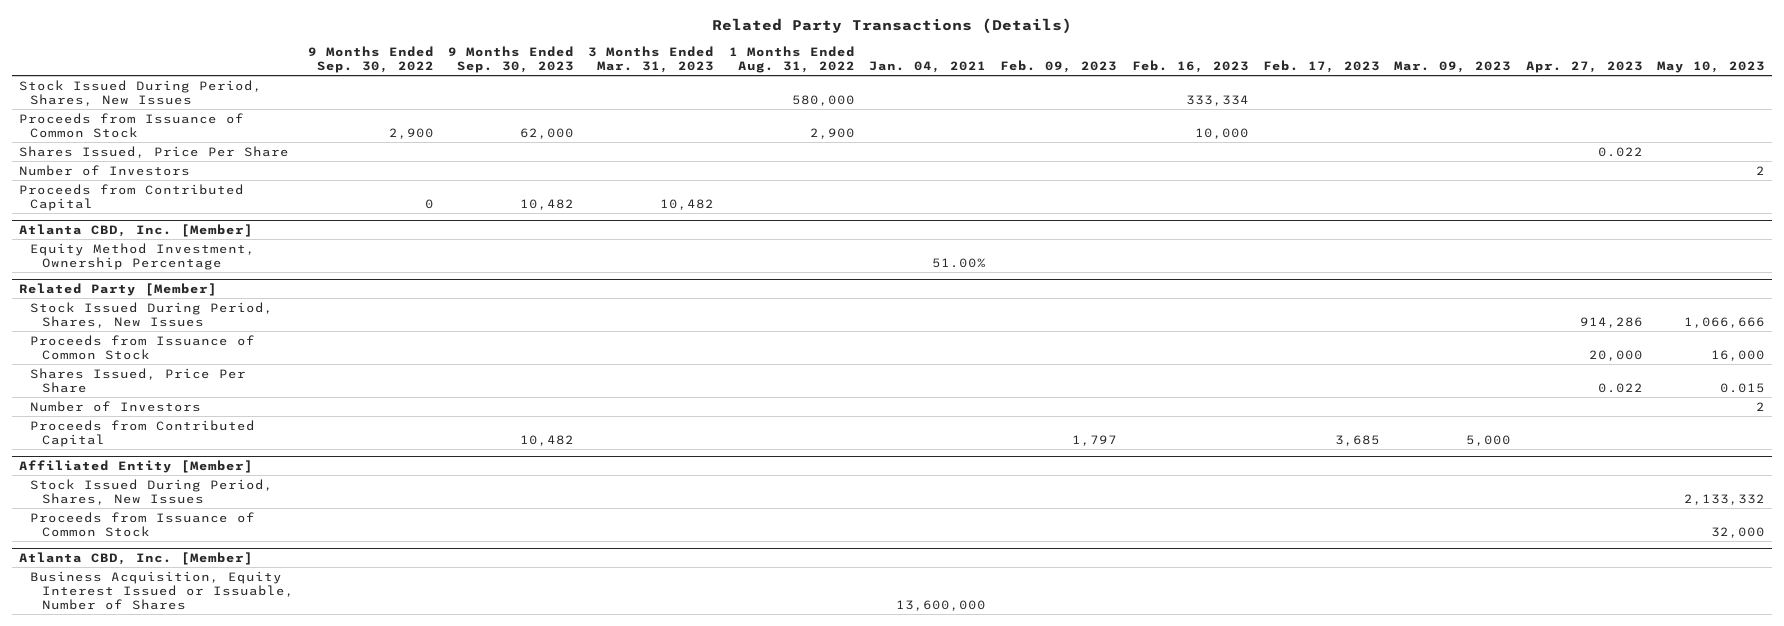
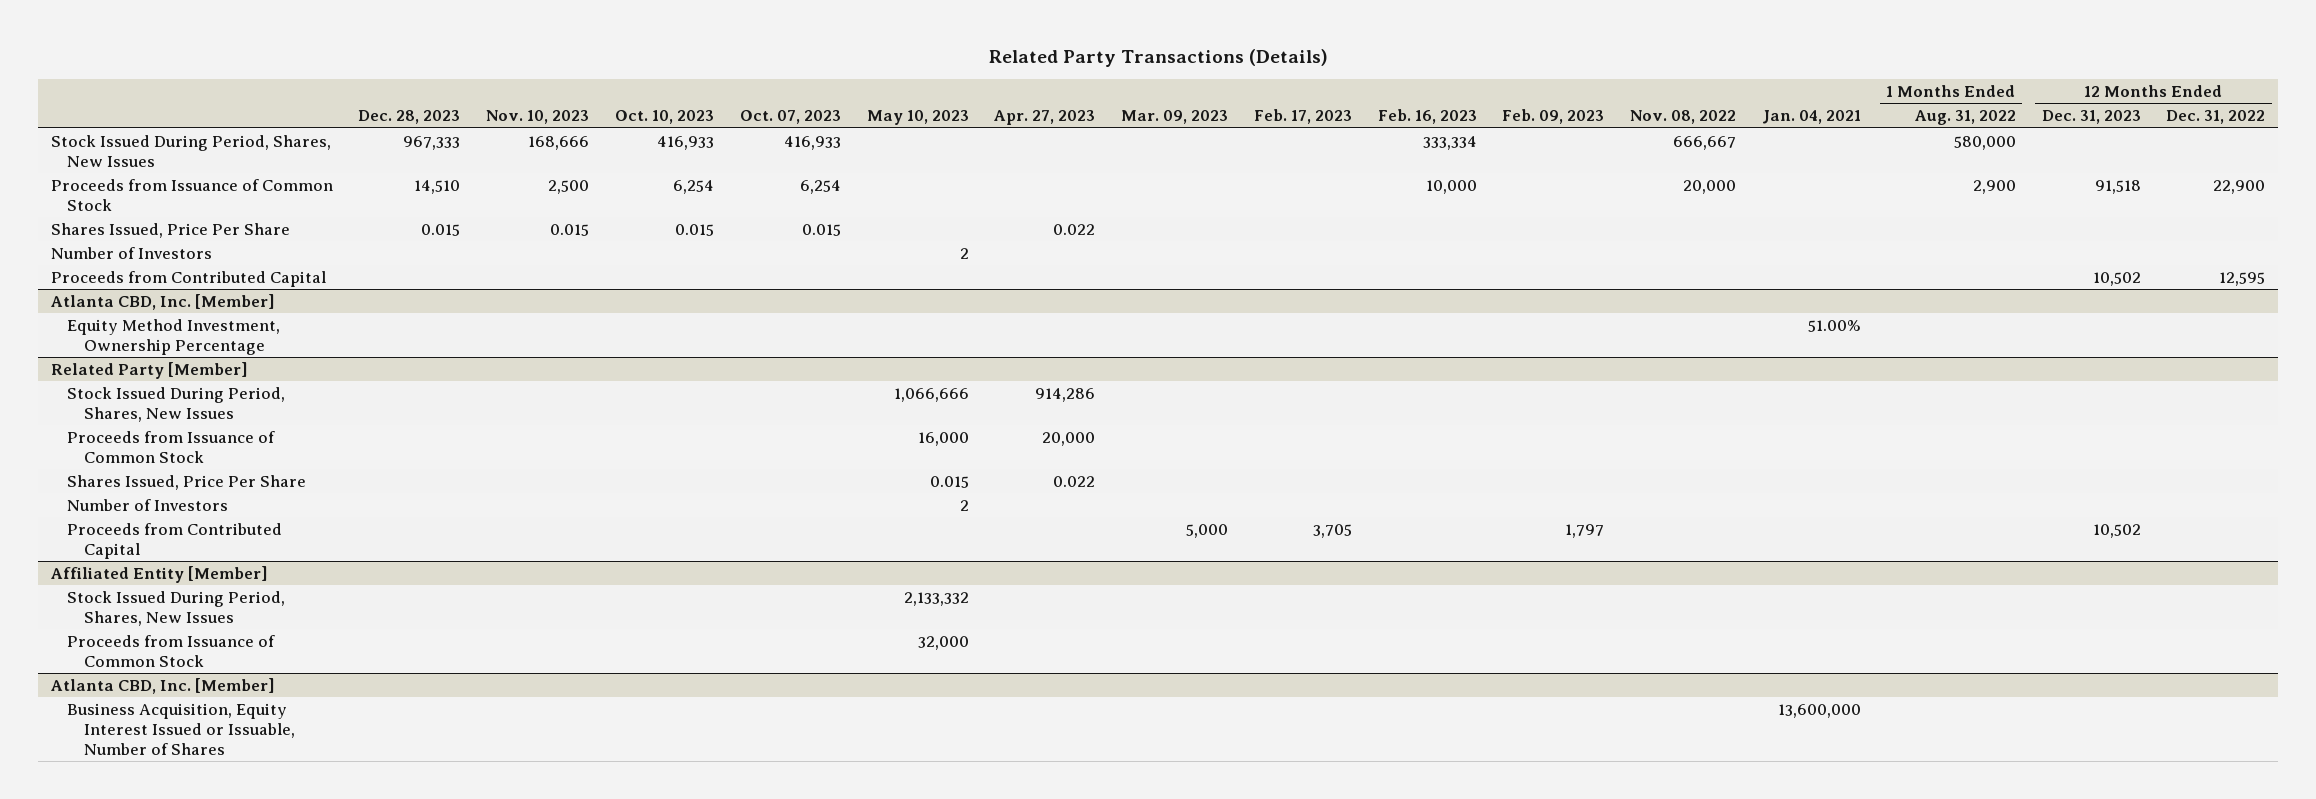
- | 9 Months Ended Sep. 30, 2022 | 9 Months Ended Sep. 30, 2023 | 3 Months Ended Mar. 31, 2023 | 1 Months Ended Aug. 31, 2022 | Jan. 04, 2021 | Feb. 09, 2023 | Feb. 16, 2023 | Feb. 17, 2023 | Mar. 09, 2023 | Apr. 27, 2023 | May 10, 2023
+ | Dec. 28, 2023 | Nov. 10, 2023 | Oct. 10, 2023 | Oct. 07, 2023 | May 10, 2023 | Apr. 27, 2023 | Mar. 09, 2023 | Feb. 17, 2023 | Feb. 16, 2023 | Feb. 09, 2023 | Nov. 08, 2022 | Jan. 04, 2021 | 1 Months Ended Aug. 31, 2022 | 12 Months Ended Dec. 31, 2023 | 12 Months Ended Dec. 31, 2022
@ Related Party [Member]
- Proceeds from Contributed Capital | | 10,482 | | | | 1,797 | | 3,685 | 5,000 | |
+ Proceeds from Contributed Capital | | | | | | | 5,000 | 3,705 | | 1,797 | | | | 10,502 |

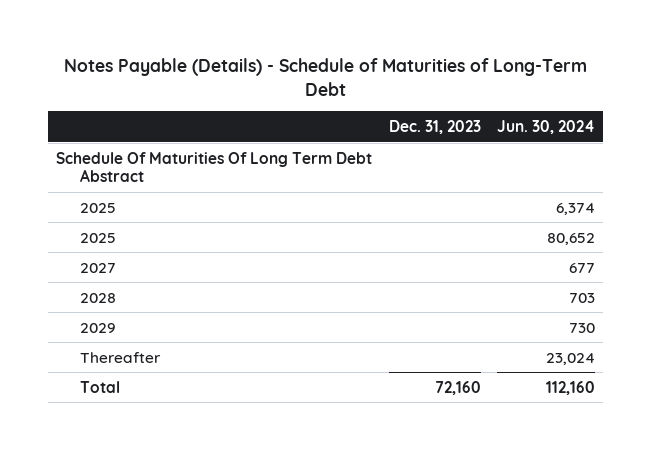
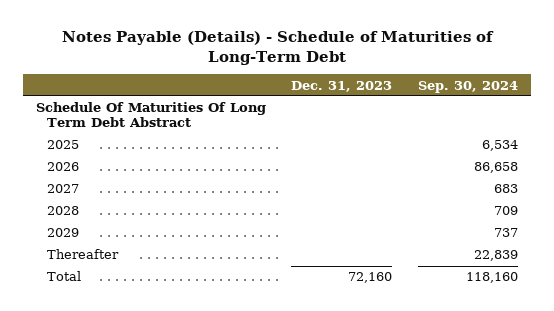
- | Dec. 31, 2023 | Jun. 30, 2024
+ | Dec. 31, 2023 | Sep. 30, 2024
- 2025 | | 80,652
+ 2026 | | 86,658

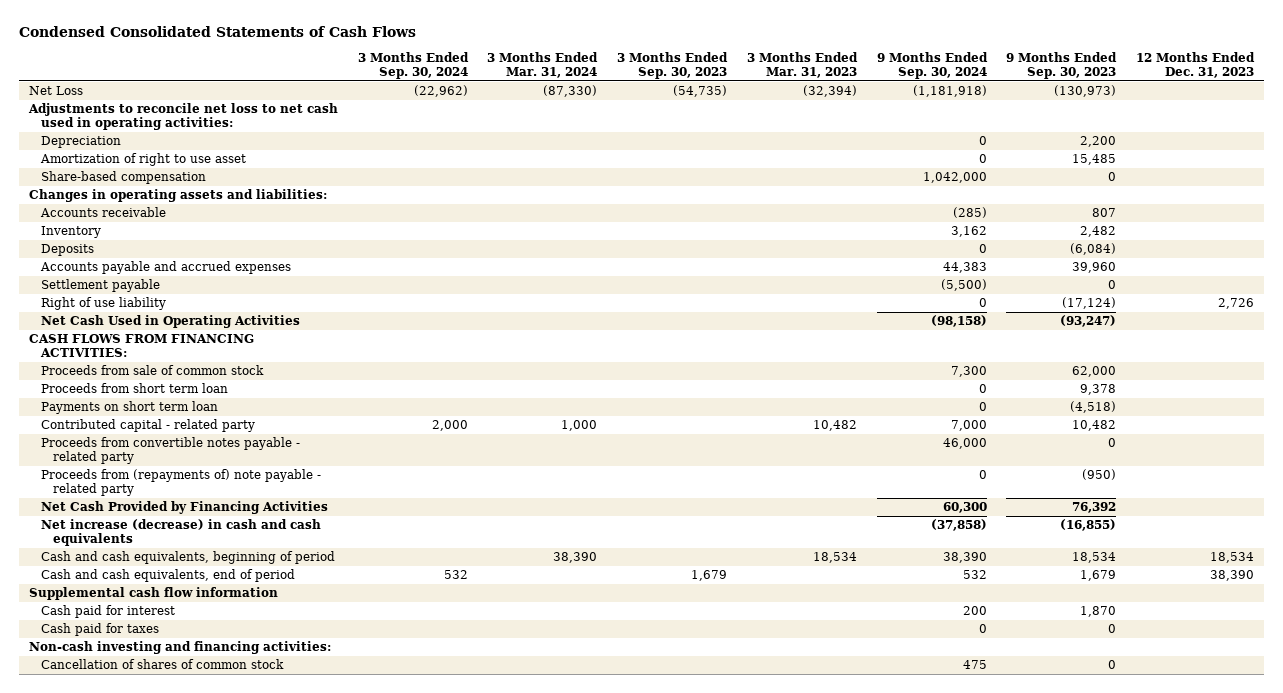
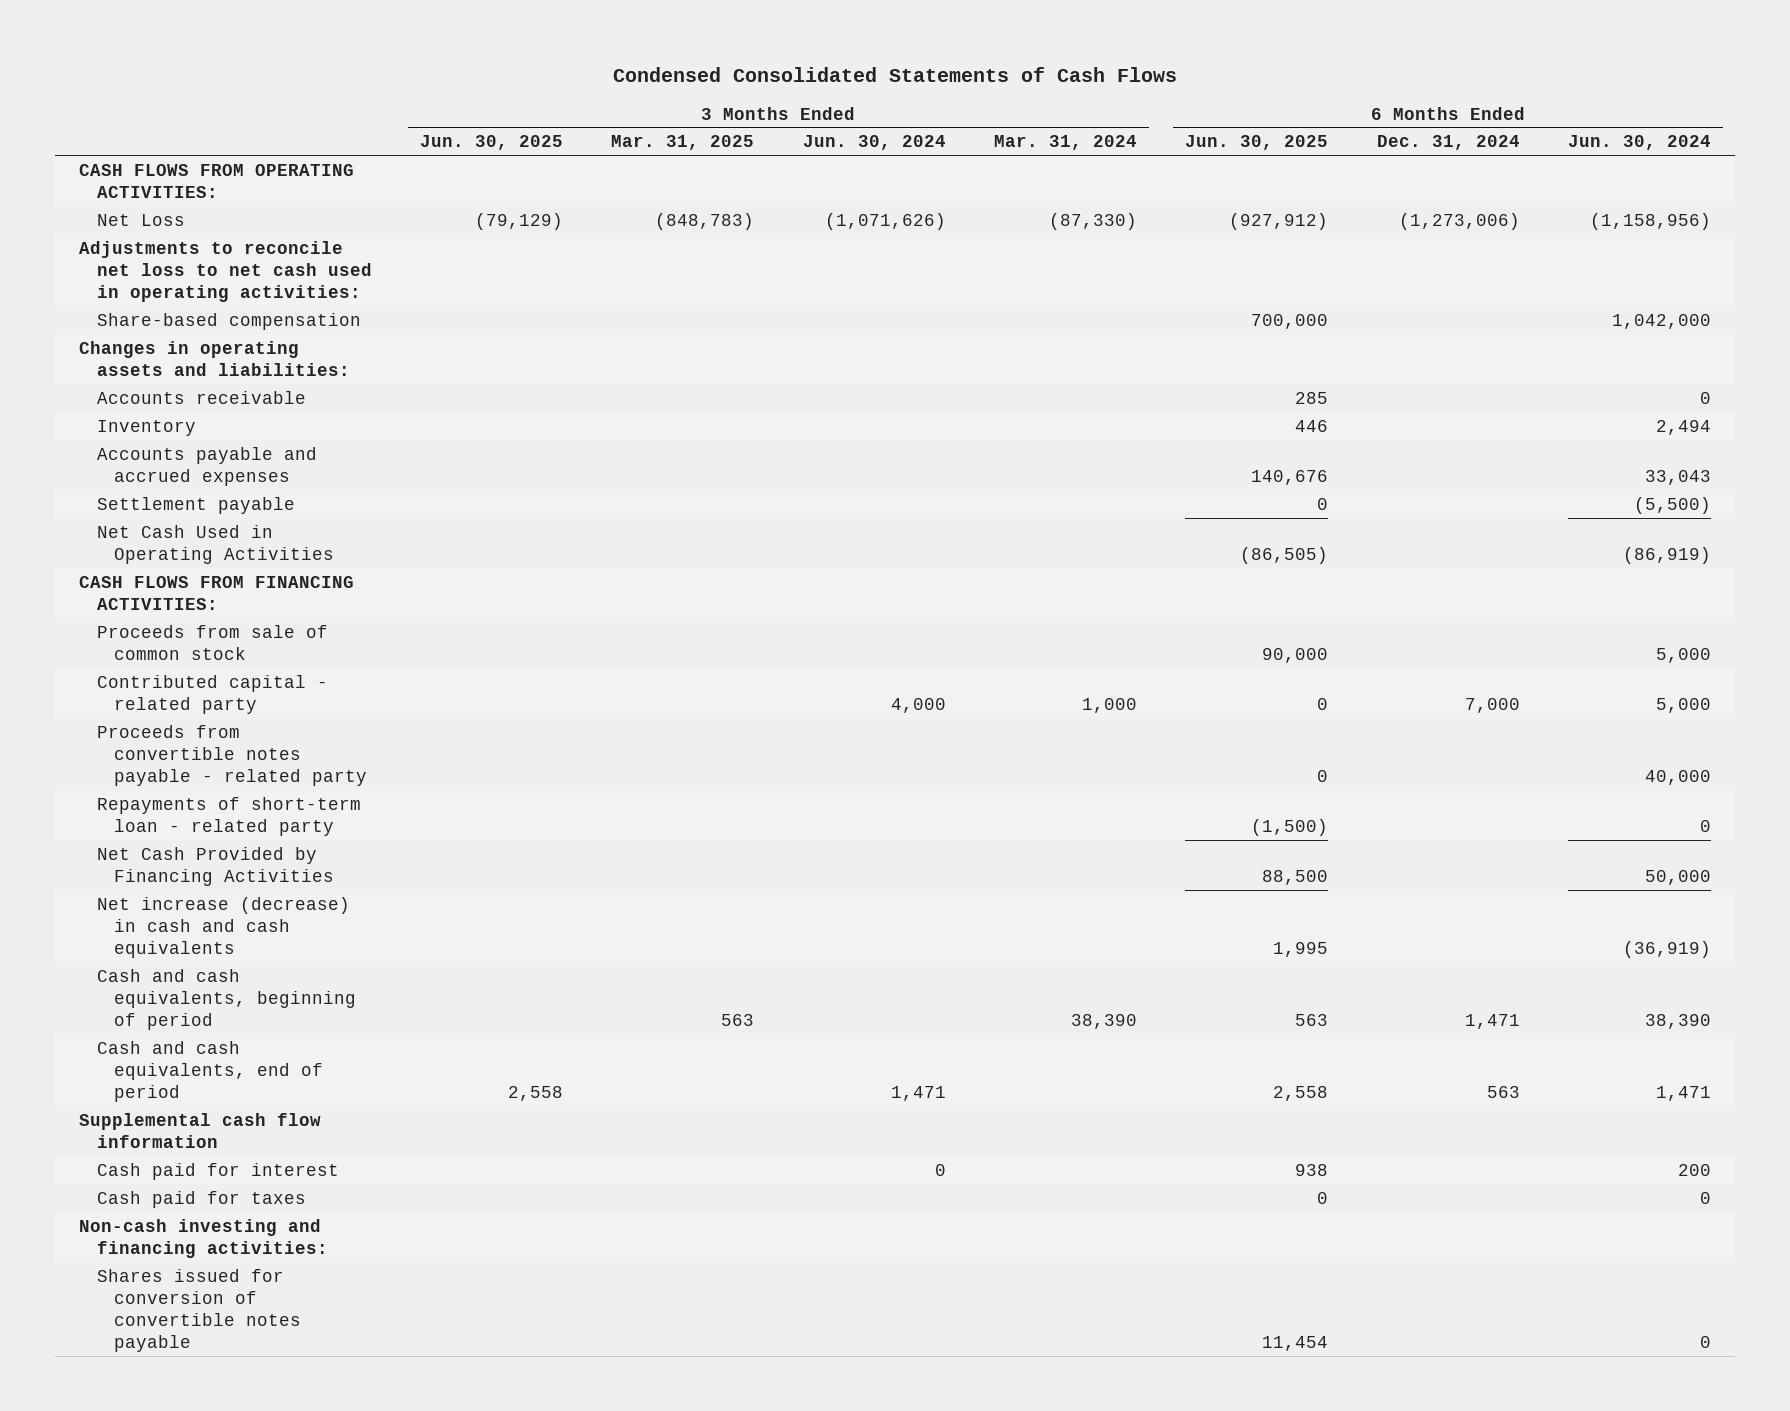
- | 3 Months Ended Sep. 30, 2024 | 3 Months Ended Mar. 31, 2024 | 3 Months Ended Sep. 30, 2023 | 3 Months Ended Mar. 31, 2023 | 9 Months Ended Sep. 30, 2024 | 9 Months Ended Sep. 30, 2023 | 12 Months Ended Dec. 31, 2023
+ | 3 Months Ended Jun. 30, 2025 | 3 Months Ended Mar. 31, 2025 | 3 Months Ended Jun. 30, 2024 | 3 Months Ended Mar. 31, 2024 | 6 Months Ended Jun. 30, 2025 | 6 Months Ended Dec. 31, 2024 | 6 Months Ended Jun. 30, 2024
+ CASH FLOWS FROM OPERATING ACTIVITIES:
- Depreciation | | | | | 0 | 2,200 |
- Amortization of right to use asset | | | | | 0 | 15,485 |
- Deposits | | | | | 0 | (6,084) |
- Right of use liability | | | | | 0 | (17,124) | 2,726
- Proceeds from short term loan | | | | | 0 | 9,378 |
- Payments on short term loan | | | | | 0 | (4,518) |
- Proceeds from (repayments of) note payable - related party | | | | | 0 | (950) |
+ Repayments of short-term loan - related party | | | | | (1,500) | | 0
- Cancellation of shares of common stock | | | | | 475 | 0 |
+ Shares issued for conversion of convertible notes payable | | | | | 11,454 | | 0

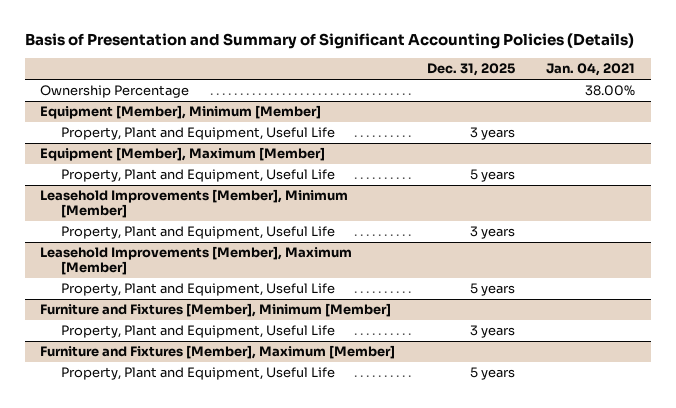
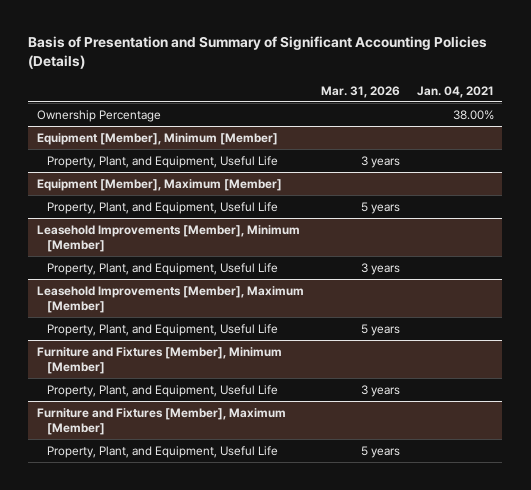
- | Dec. 31, 2025 | Jan. 04, 2021
+ | Mar. 31, 2026 | Jan. 04, 2021
@ Equipment [Member], Minimum [Member]
- Property, Plant and Equipment, Useful Life | 3 years |
+ Property, Plant, and Equipment, Useful Life | 3 years |
@ Equipment [Member], Maximum [Member]
- Property, Plant and Equipment, Useful Life | 5 years |
+ Property, Plant, and Equipment, Useful Life | 5 years |
@ Leasehold Improvements [Member], Minimum [Member]
- Property, Plant and Equipment, Useful Life | 3 years |
+ Property, Plant, and Equipment, Useful Life | 3 years |
@ Leasehold Improvements [Member], Maximum [Member]
- Property, Plant and Equipment, Useful Life | 5 years |
+ Property, Plant, and Equipment, Useful Life | 5 years |
@ Furniture and Fixtures [Member], Minimum [Member]
- Property, Plant and Equipment, Useful Life | 3 years |
+ Property, Plant, and Equipment, Useful Life | 3 years |
@ Furniture and Fixtures [Member], Maximum [Member]
- Property, Plant and Equipment, Useful Life | 5 years |
+ Property, Plant, and Equipment, Useful Life | 5 years |

